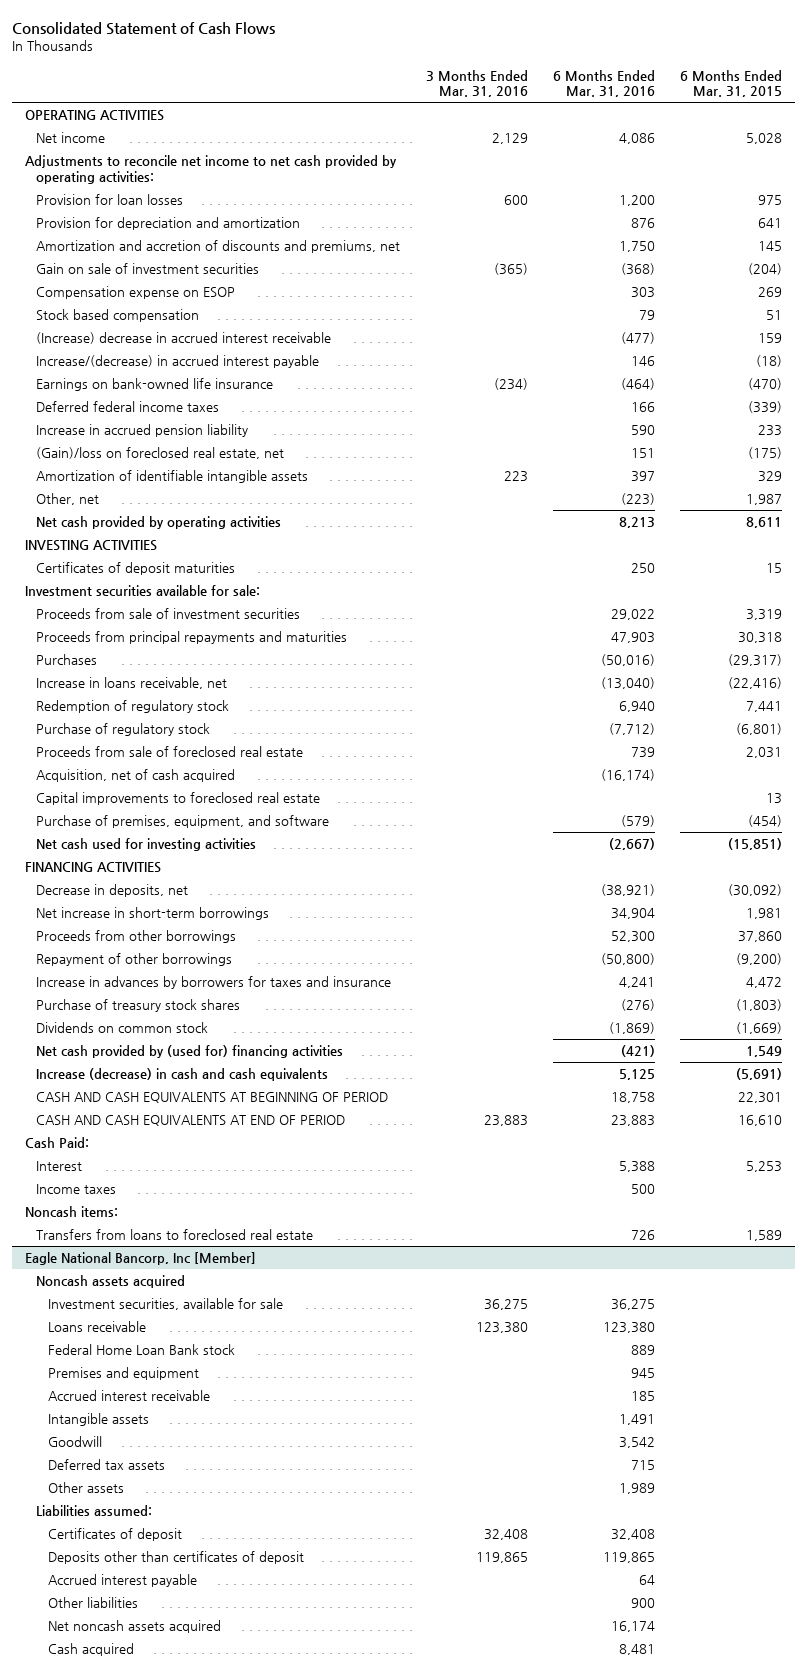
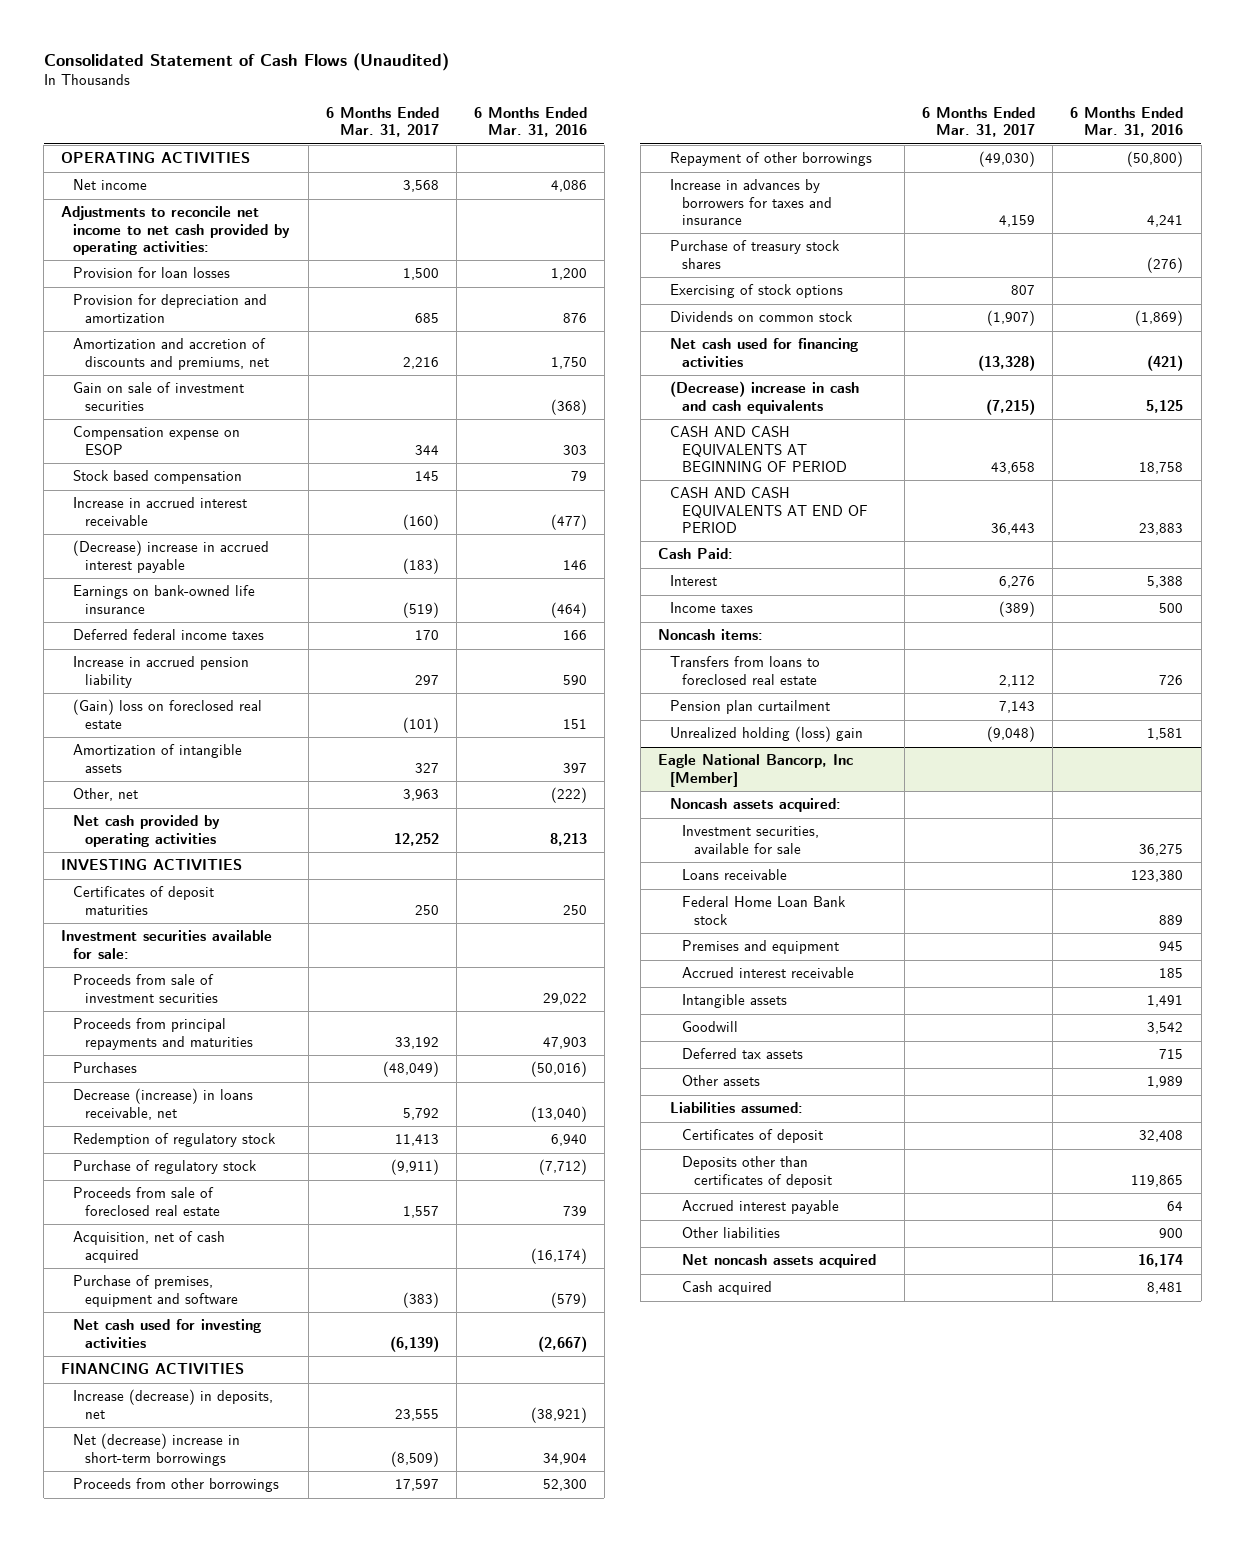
- Consolidated Statement of Cash Flows
+ Consolidated Statement of Cash Flows (Unaudited)
- | 3 Months Ended Mar. 31, 2016 | 6 Months Ended Mar. 31, 2016 | 6 Months Ended Mar. 31, 2015
+ | 6 Months Ended Mar. 31, 2017 | 6 Months Ended Mar. 31, 2016
- (Increase) decrease in accrued interest receivable | | (477) | 159
- Increase/(decrease) in accrued interest payable | | 146 | (18)
+ Increase in accrued interest receivable | (160) | (477)
+ (Decrease) increase in accrued interest payable | (183) | 146
- (Gain)/loss on foreclosed real estate, net | | 151 | (175)
- Amortization of identifiable intangible assets | 223 | 397 | 329
- Other, net | | (223) | 1,987
+ (Gain) loss on foreclosed real estate | (101) | 151
+ Amortization of intangible assets | 327 | 397
+ Other, net | 3,963 | (222)
- Increase in loans receivable, net | | (13,040) | (22,416)
+ Decrease (increase) in loans receivable, net | 5,792 | (13,040)
- Capital improvements to foreclosed real estate | | | 13
- Purchase of premises, equipment, and software | | (579) | (454)
+ Purchase of premises, equipment and software | (383) | (579)
- Decrease in deposits, net | | (38,921) | (30,092)
- Net increase in short-term borrowings | | 34,904 | 1,981
+ Increase (decrease) in deposits, net | 23,555 | (38,921)
+ Net (decrease) increase in short-term borrowings | (8,509) | 34,904
+ Exercising of stock options | 807 |
- Net cash provided by (used for) financing activities | | (421) | 1,549
- Increase (decrease) in cash and cash equivalents | | 5,125 | (5,691)
+ Net cash used for financing activities | (13,328) | (421)
+ (Decrease) increase in cash and cash equivalents | (7,215) | 5,125
+ Pension plan curtailment | 7,143 |
+ Unrealized holding (loss) gain | (9,048) | 1,581
@ Eagle National Bancorp, Inc [Member]
- Noncash assets acquired
+ Noncash assets acquired:

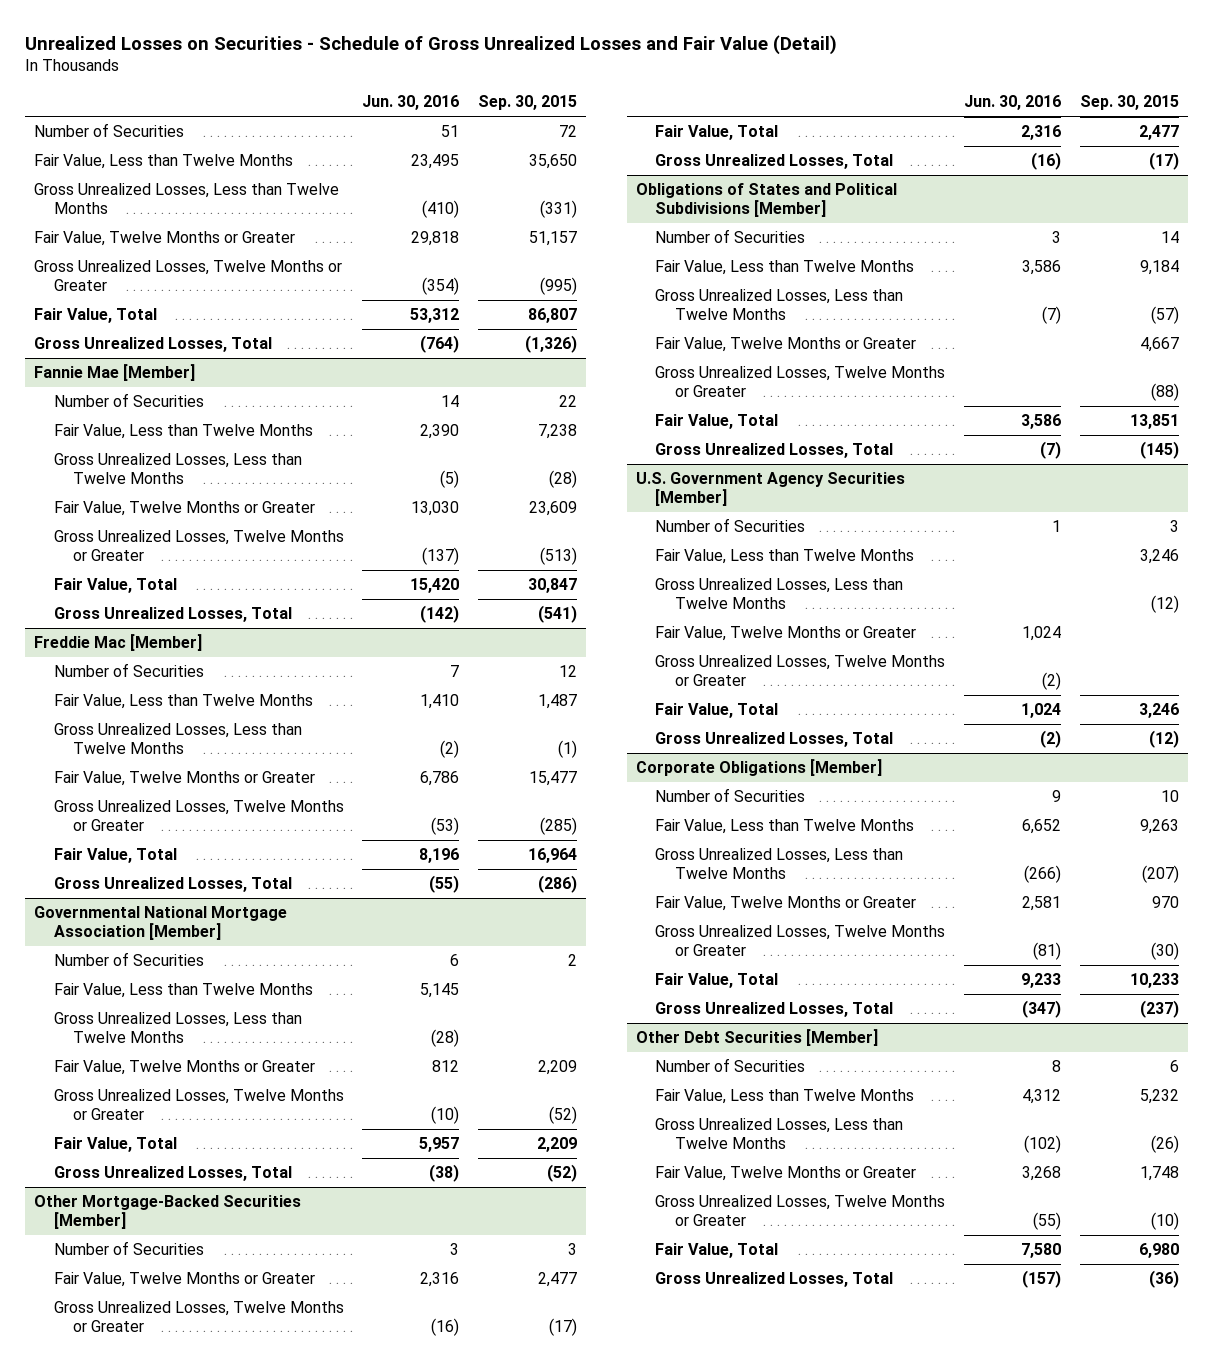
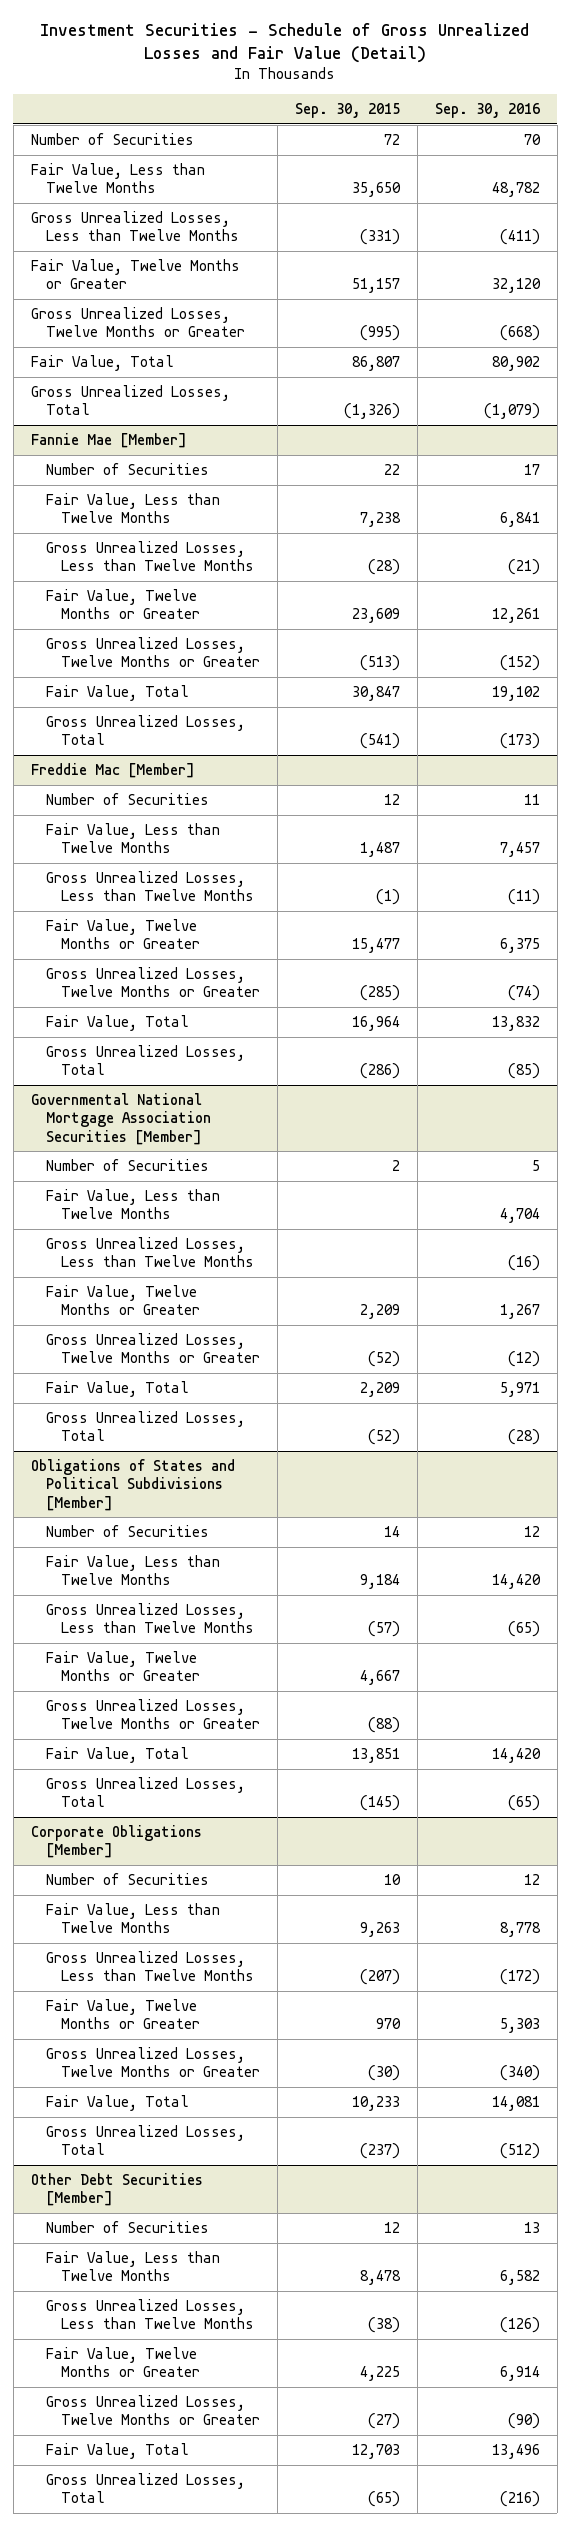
- Unrealized Losses on Securities - Schedule of Gross Unrealized Losses and Fair Value (Detail)
+ Investment Securities - Schedule of Gross Unrealized Losses and Fair Value (Detail)
- | Jun. 30, 2016 | Sep. 30, 2015
+ | Sep. 30, 2015 | Sep. 30, 2016
- Governmental National Mortgage Association [Member]
+ Governmental National Mortgage Association Securities [Member]
- Other Mortgage-Backed Securities [Member]
- Number of Securities | 3 | 3
- Fair Value, Twelve Months or Greater | 2,316 | 2,477
- Gross Unrealized Losses, Twelve Months or Greater | (16) | (17)
- Fair Value, Total | 2,316 | 2,477
- Gross Unrealized Losses, Total | (16) | (17)
- U.S. Government Agency Securities [Member]
- Number of Securities | 1 | 3
- Fair Value, Less than Twelve Months | | 3,246
- Gross Unrealized Losses, Less than Twelve Months | | (12)
- Fair Value, Twelve Months or Greater | 1,024 |
- Gross Unrealized Losses, Twelve Months or Greater | (2) |
- Fair Value, Total | 1,024 | 3,246
- Gross Unrealized Losses, Total | (2) | (12)
@ Other Debt Securities [Member]
- Number of Securities | 8 | 6
- Fair Value, Less than Twelve Months | 4,312 | 5,232
- Gross Unrealized Losses, Less than Twelve Months | (102) | (26)
- Fair Value, Twelve Months or Greater | 3,268 | 1,748
- Gross Unrealized Losses, Twelve Months or Greater | (55) | (10)
- Fair Value, Total | 7,580 | 6,980
- Gross Unrealized Losses, Total | (157) | (36)
+ Number of Securities | 12 | 13
+ Fair Value, Less than Twelve Months | 8,478 | 6,582
+ Gross Unrealized Losses, Less than Twelve Months | (38) | (126)
+ Fair Value, Twelve Months or Greater | 4,225 | 6,914
+ Gross Unrealized Losses, Twelve Months or Greater | (27) | (90)
+ Fair Value, Total | 12,703 | 13,496
+ Gross Unrealized Losses, Total | (65) | (216)

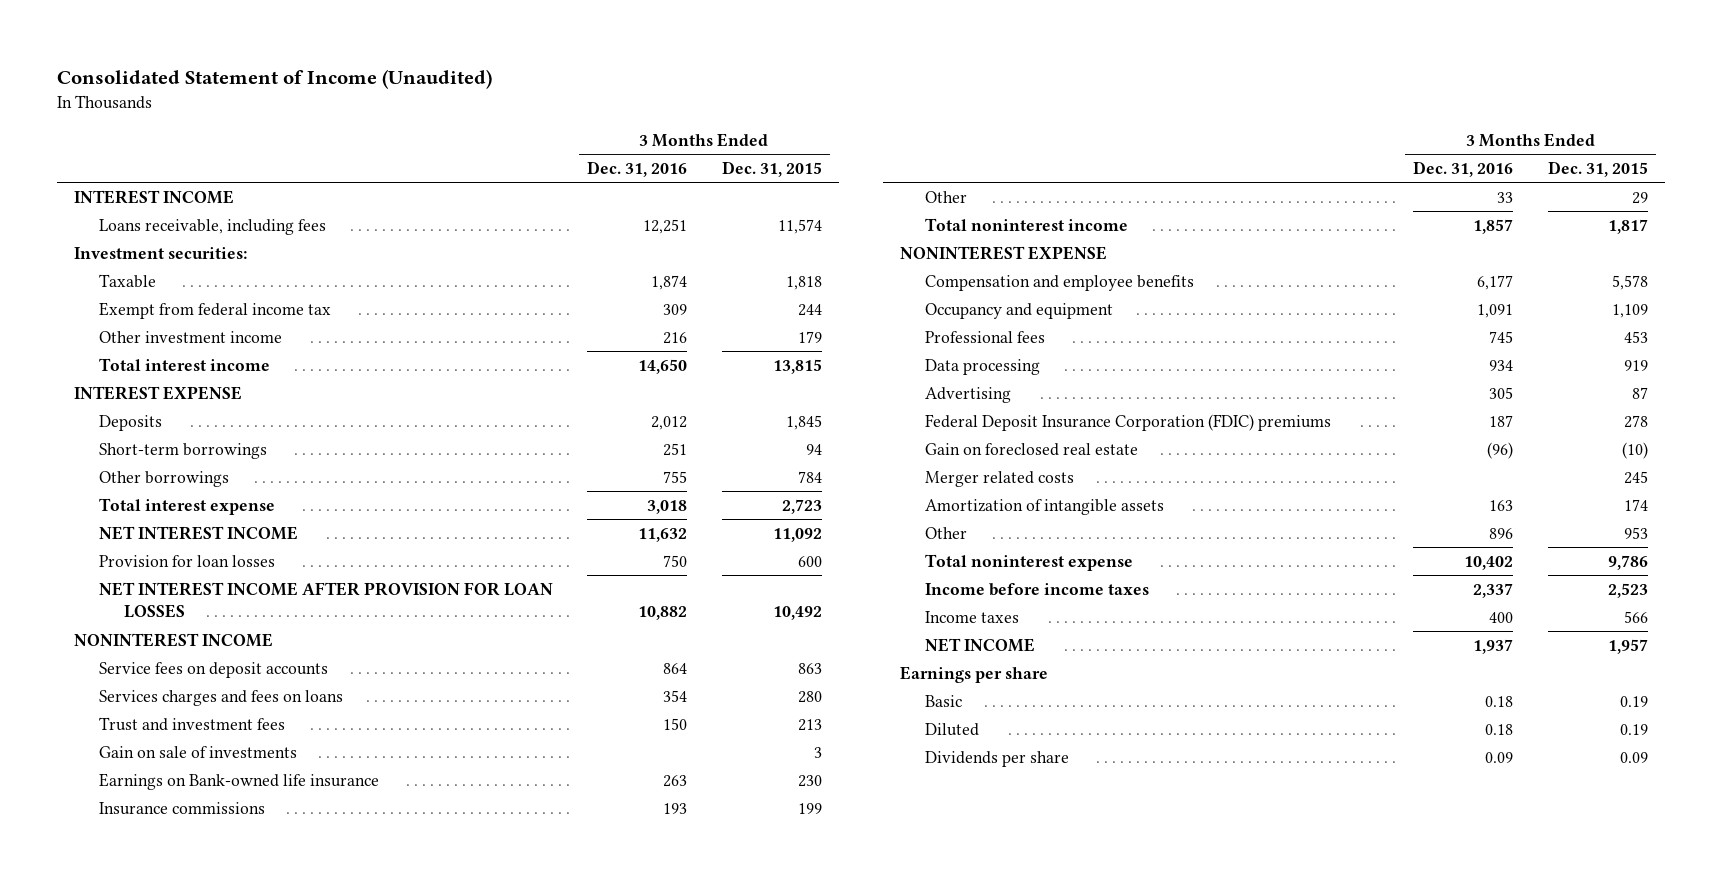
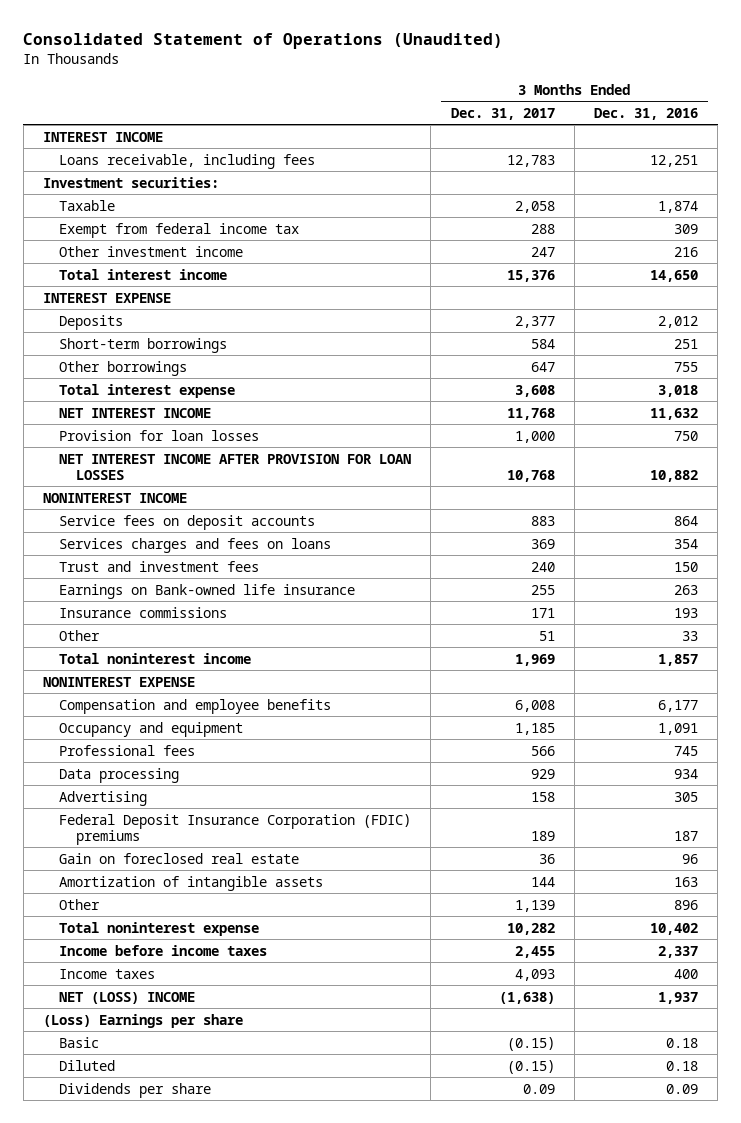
- Consolidated Statement of Income (Unaudited)
+ Consolidated Statement of Operations (Unaudited)
- | 3 Months Ended Dec. 31, 2016 | 3 Months Ended Dec. 31, 2015
+ | 3 Months Ended Dec. 31, 2017 | 3 Months Ended Dec. 31, 2016
- Gain on sale of investments | | 3
- Gain on foreclosed real estate | (96) | (10)
- Merger related costs | | 245
+ Gain on foreclosed real estate | 36 | 96
- NET INCOME | 1,937 | 1,957
- Earnings per share
+ NET (LOSS) INCOME | (1,638) | 1,937
+ (Loss) Earnings per share

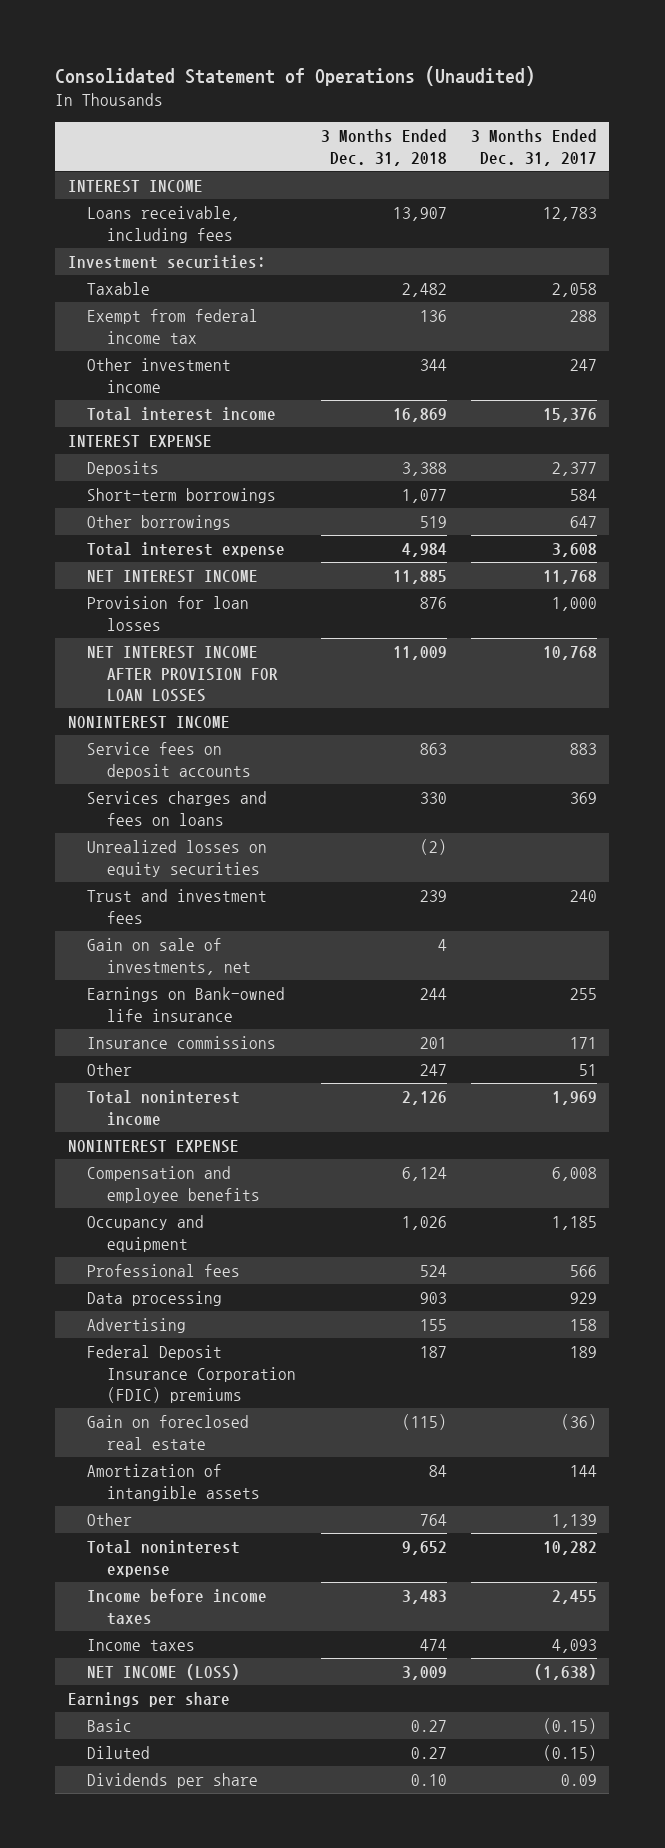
- | 3 Months Ended Dec. 31, 2017 | 3 Months Ended Dec. 31, 2016
+ | 3 Months Ended Dec. 31, 2018 | 3 Months Ended Dec. 31, 2017
+ Unrealized losses on equity securities | (2) |
+ Gain on sale of investments, net | 4 |
- Gain on foreclosed real estate | 36 | 96
+ Gain on foreclosed real estate | (115) | (36)
- NET (LOSS) INCOME | (1,638) | 1,937
- (Loss) Earnings per share
+ NET INCOME (LOSS) | 3,009 | (1,638)
+ Earnings per share

